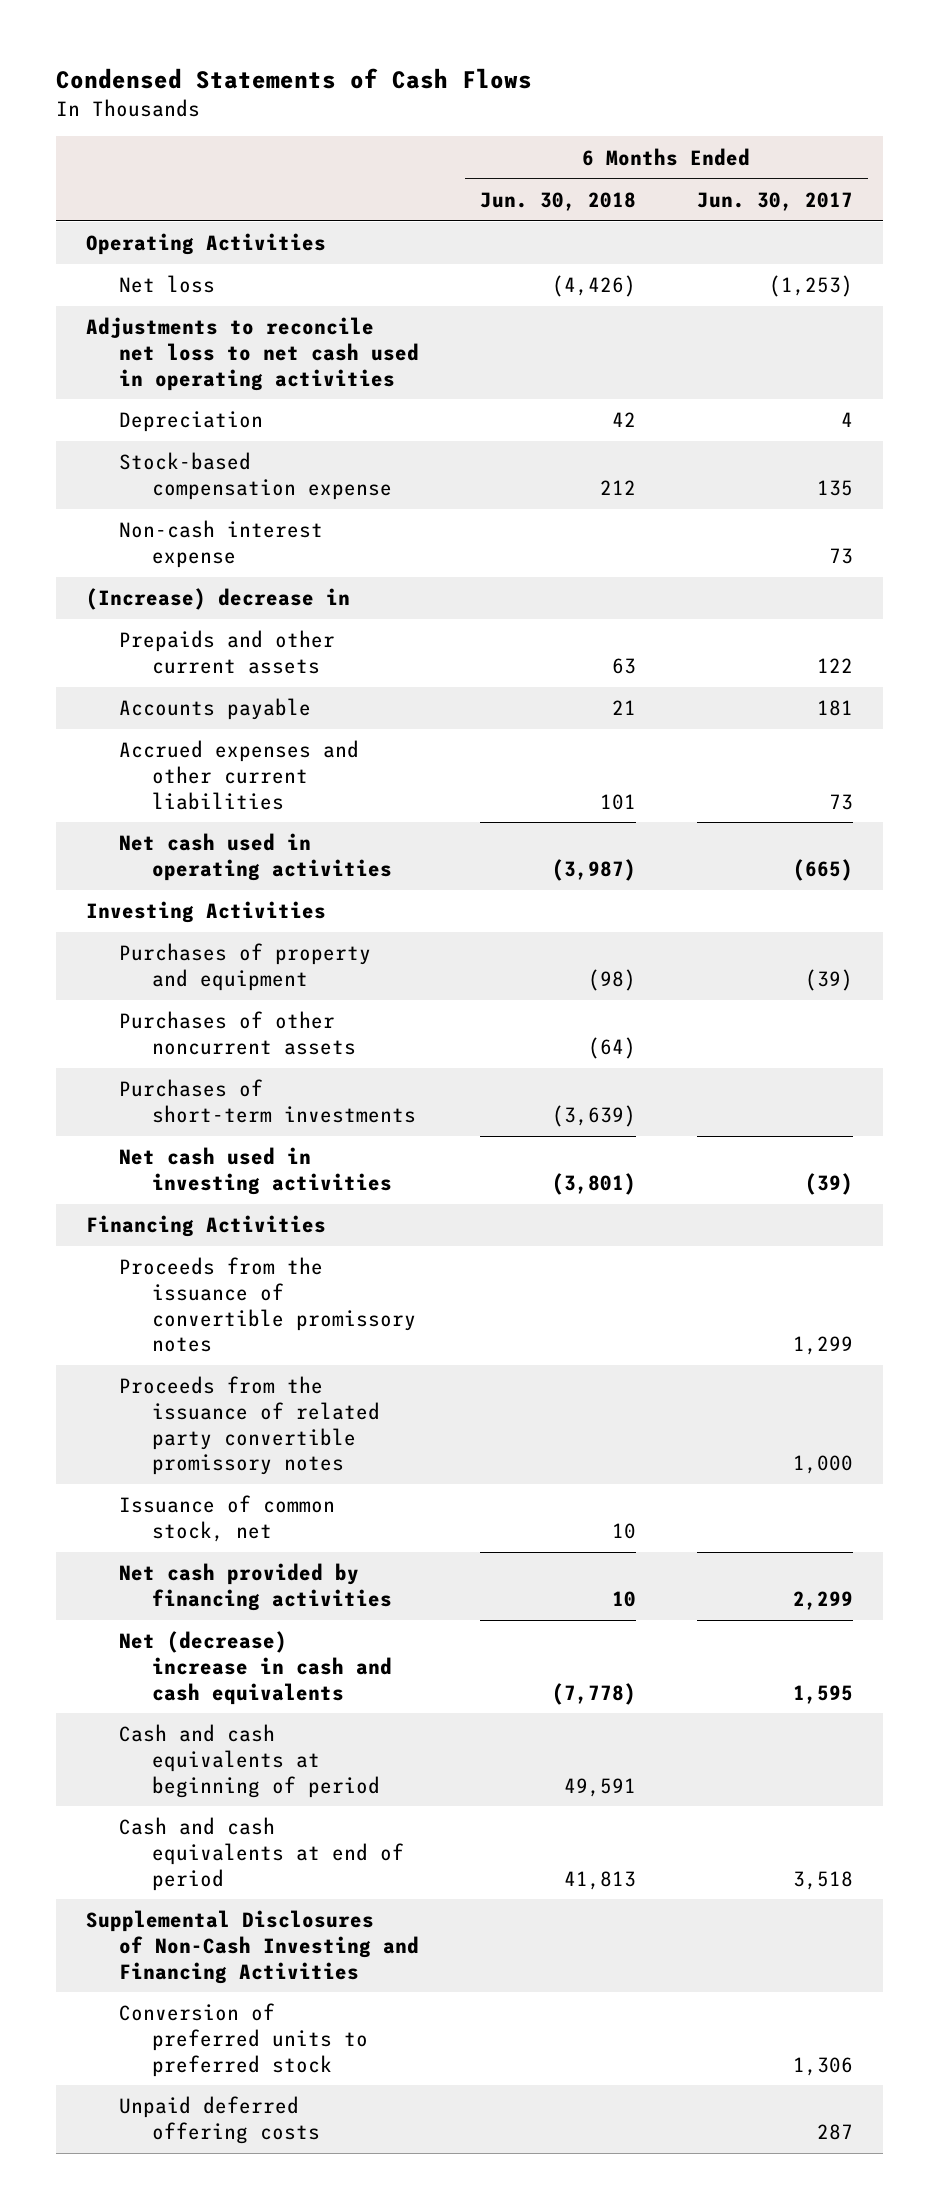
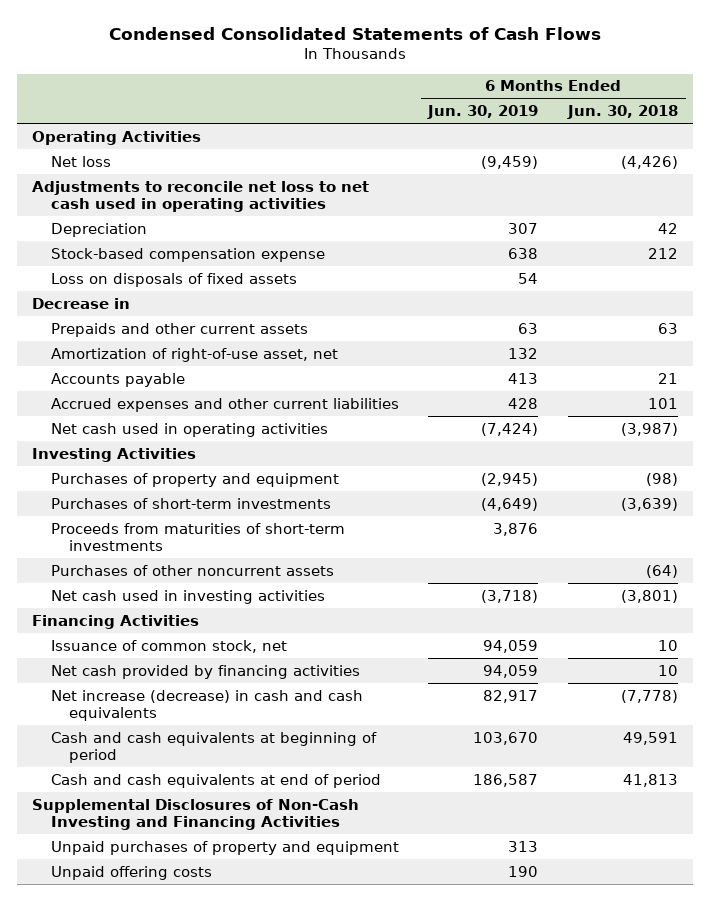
- Condensed Statements of Cash Flows
+ Condensed Consolidated Statements of Cash Flows
- | 6 Months Ended Jun. 30, 2018 | 6 Months Ended Jun. 30, 2017
+ | 6 Months Ended Jun. 30, 2019 | 6 Months Ended Jun. 30, 2018
- Non-cash interest expense | | 73
- (Increase) decrease in
+ Loss on disposals of fixed assets | 54 |
+ Decrease in
+ Amortization of right-of-use asset, net | 132 |
+ Proceeds from maturities of short-term investments | 3,876 |
moved down: Purchases of other noncurrent assets | | (64)
- Proceeds from the issuance of convertible promissory notes | | 1,299
- Proceeds from the issuance of related party convertible promissory notes | | 1,000
- Net (decrease) increase in cash and cash equivalents | (7,778) | 1,595
+ Net increase (decrease) in cash and cash equivalents | 82,917 | (7,778)
- Conversion of preferred units to preferred stock | | 1,306
- Unpaid deferred offering costs | | 287
+ Unpaid purchases of property and equipment | 313 |
+ Unpaid offering costs | 190 |

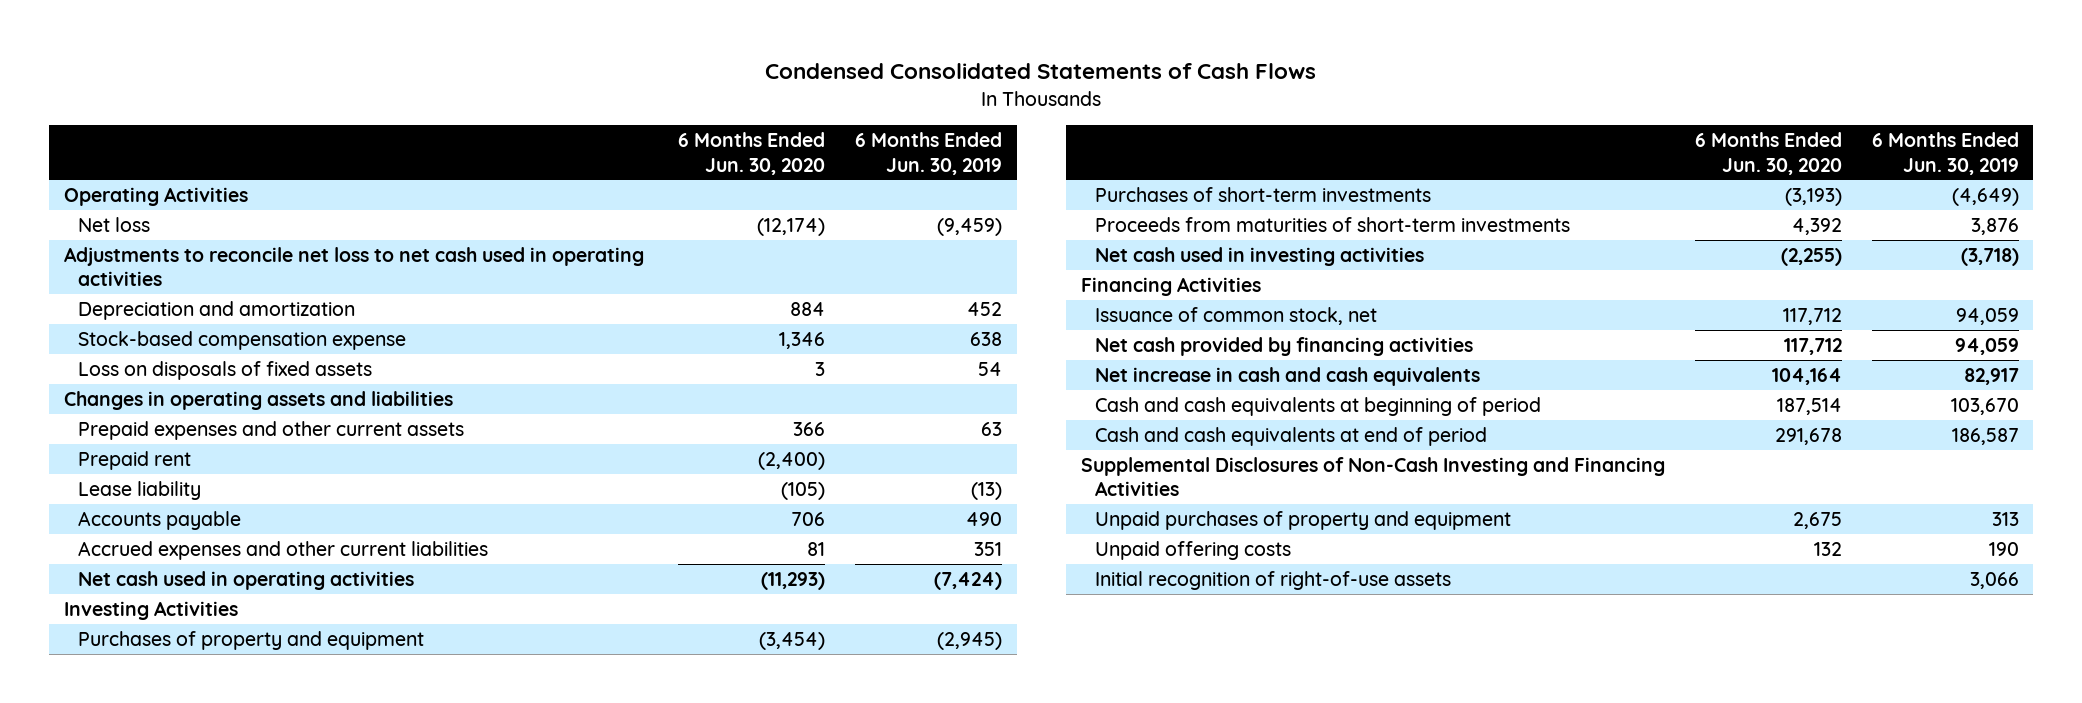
- | 6 Months Ended Jun. 30, 2019 | 6 Months Ended Jun. 30, 2018
+ | 6 Months Ended Jun. 30, 2020 | 6 Months Ended Jun. 30, 2019
- Depreciation | 307 | 42
+ Depreciation and amortization | 884 | 452
- Decrease in
- Prepaids and other current assets | 63 | 63
- Amortization of right-of-use asset, net | 132 |
- Accounts payable | 413 | 21
- Accrued expenses and other current liabilities | 428 | 101
+ Changes in operating assets and liabilities
+ Prepaid expenses and other current assets | 366 | 63
+ Prepaid rent | (2,400) |
+ Lease liability | (105) | (13)
+ Accounts payable | 706 | 490
+ Accrued expenses and other current liabilities | 81 | 351
- Purchases of other noncurrent assets | | (64)
- Net increase (decrease) in cash and cash equivalents | 82,917 | (7,778)
+ Net increase in cash and cash equivalents | 104,164 | 82,917
+ Initial recognition of right-of-use assets | | 3,066

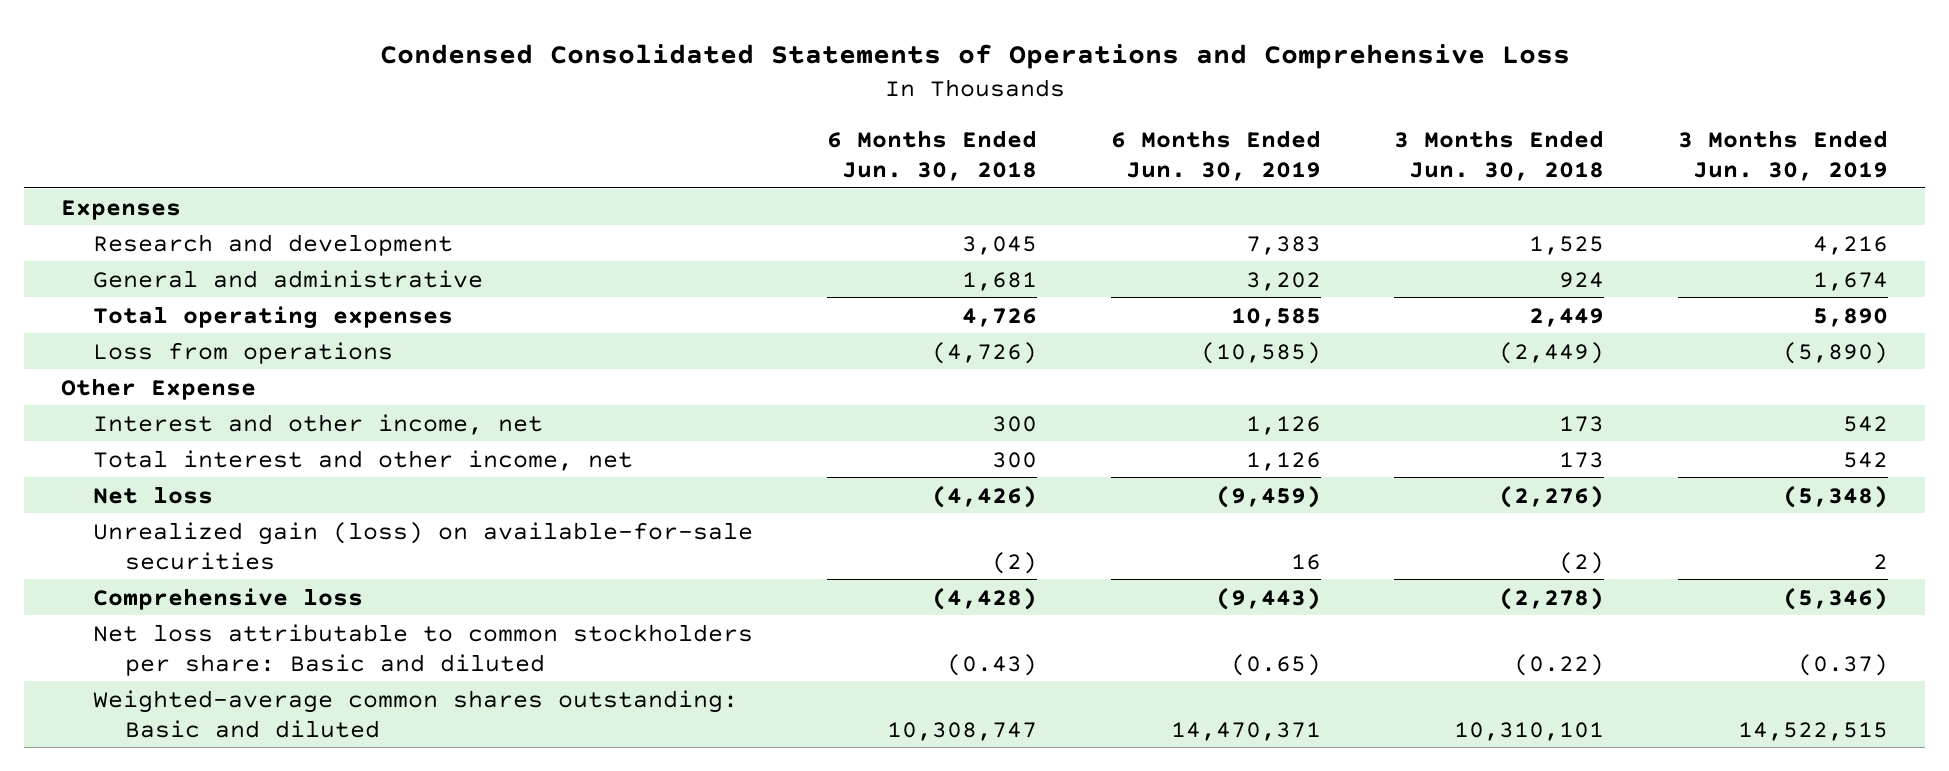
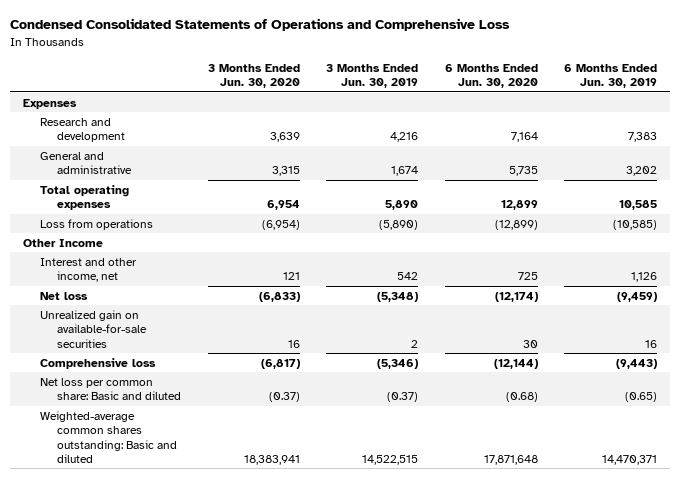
- | 6 Months Ended Jun. 30, 2018 | 6 Months Ended Jun. 30, 2019 | 3 Months Ended Jun. 30, 2018 | 3 Months Ended Jun. 30, 2019
+ | 3 Months Ended Jun. 30, 2020 | 3 Months Ended Jun. 30, 2019 | 6 Months Ended Jun. 30, 2020 | 6 Months Ended Jun. 30, 2019
- Other Expense
+ Other Income
- Total interest and other income, net | 300 | 1,126 | 173 | 542
- Unrealized gain (loss) on available-for-sale securities | (2) | 16 | (2) | 2
+ Unrealized gain on available-for-sale securities | 16 | 2 | 30 | 16
- Net loss attributable to common stockholders per share: Basic and diluted | (0.43) | (0.65) | (0.22) | (0.37)
+ Net loss per common share: Basic and diluted | (0.37) | (0.37) | (0.68) | (0.65)

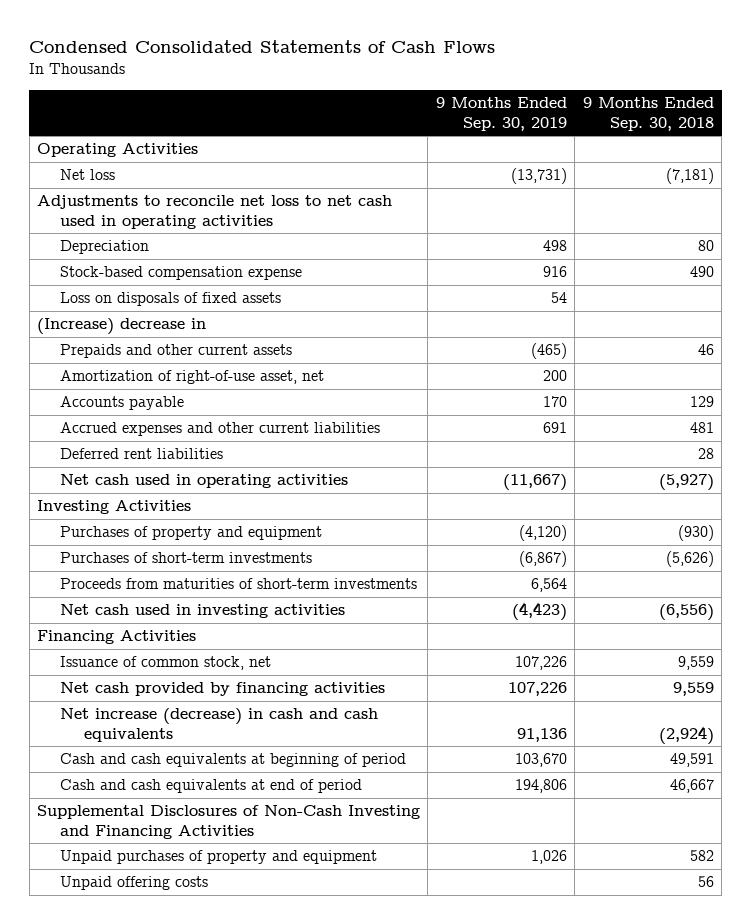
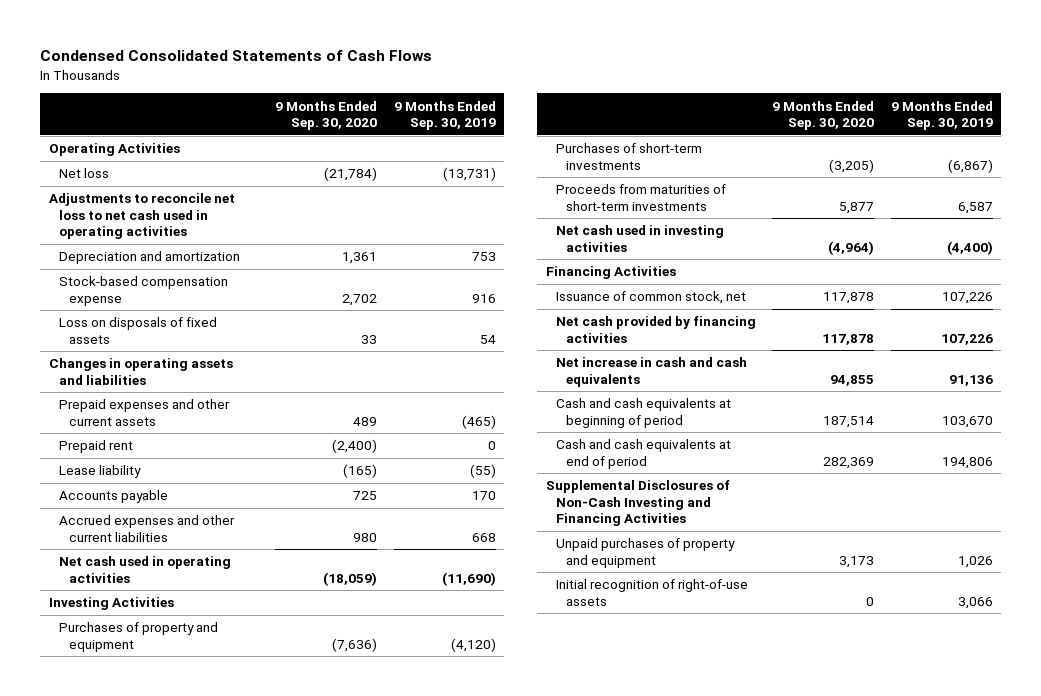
- | 9 Months Ended Sep. 30, 2019 | 9 Months Ended Sep. 30, 2018
+ | 9 Months Ended Sep. 30, 2020 | 9 Months Ended Sep. 30, 2019
- Depreciation | 498 | 80
+ Depreciation and amortization | 1,361 | 753
- (Increase) decrease in
- Prepaids and other current assets | (465) | 46
- Amortization of right-of-use asset, net | 200 |
+ Changes in operating assets and liabilities
+ Prepaid expenses and other current assets | 489 | (465)
+ Prepaid rent | (2,400) | 0
+ Lease liability | (165) | (55)
- Accrued expenses and other current liabilities | 691 | 481
- Deferred rent liabilities | | 28
- Net cash used in operating activities | (11,667) | (5,927)
+ Accrued expenses and other current liabilities | 980 | 668
+ Net cash used in operating activities | (18,059) | (11,690)
- Proceeds from maturities of short-term investments | 6,564 |
- Net cash used in investing activities | (4,423) | (6,556)
+ Proceeds from maturities of short-term investments | 5,877 | 6,587
+ Net cash used in investing activities | (4,964) | (4,400)
- Net increase (decrease) in cash and cash equivalents | 91,136 | (2,924)
+ Net increase in cash and cash equivalents | 94,855 | 91,136
- Unpaid offering costs | | 56
+ Initial recognition of right-of-use assets | 0 | 3,066

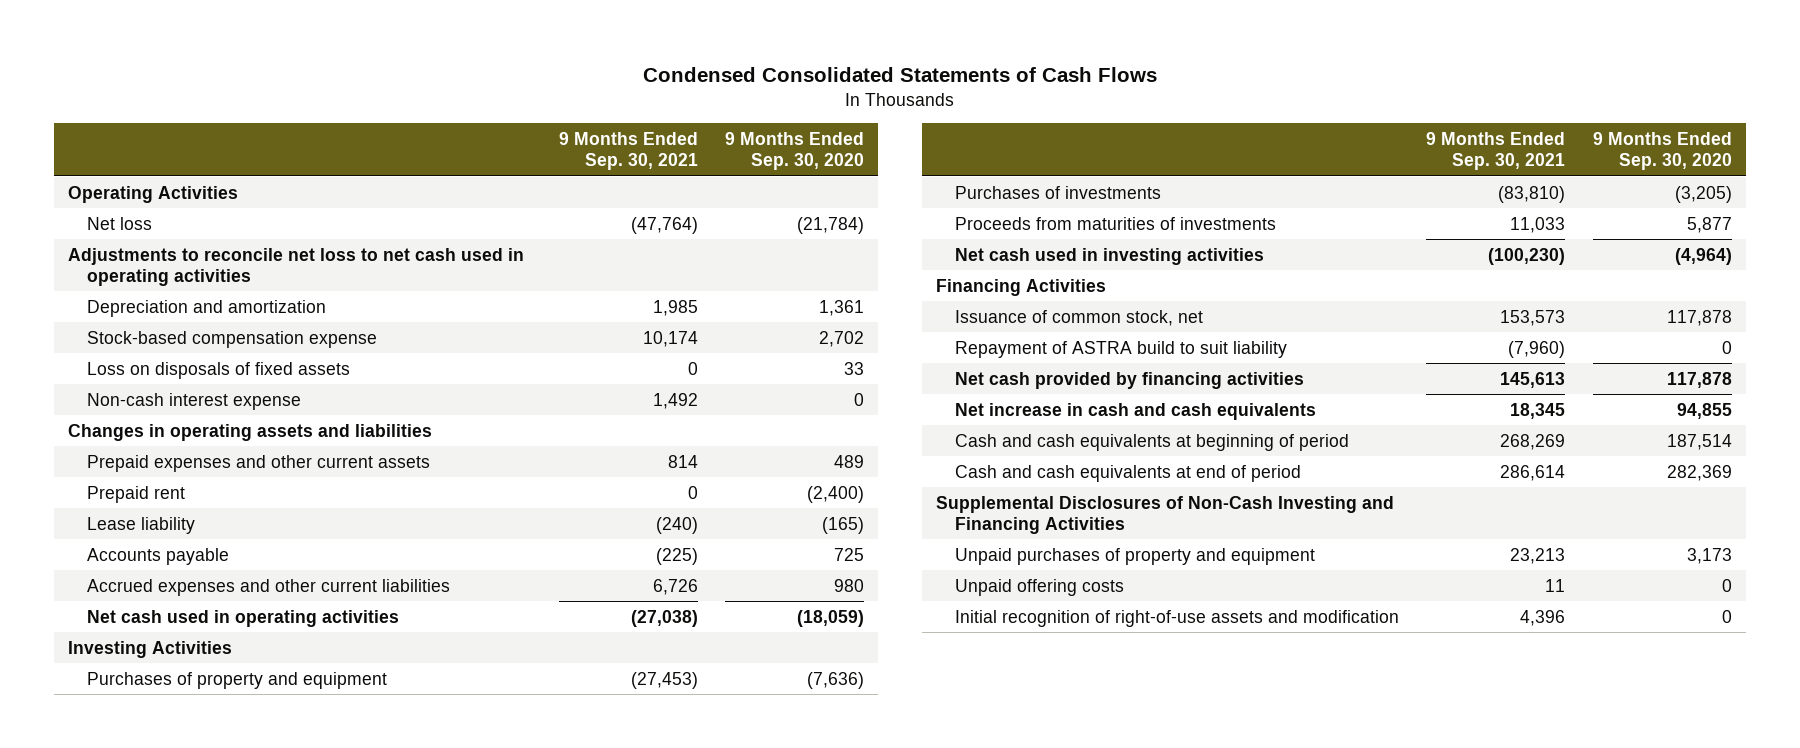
- | 9 Months Ended Sep. 30, 2020 | 9 Months Ended Sep. 30, 2019
+ | 9 Months Ended Sep. 30, 2021 | 9 Months Ended Sep. 30, 2020
+ Non-cash interest expense | 1,492 | 0
- Purchases of short-term investments | (3,205) | (6,867)
- Proceeds from maturities of short-term investments | 5,877 | 6,587
+ Purchases of investments | (83,810) | (3,205)
+ Proceeds from maturities of investments | 11,033 | 5,877
+ Repayment of ASTRA build to suit liability | (7,960) | 0
- Initial recognition of right-of-use assets | 0 | 3,066
+ Unpaid offering costs | 11 | 0
+ Initial recognition of right-of-use assets and modification | 4,396 | 0

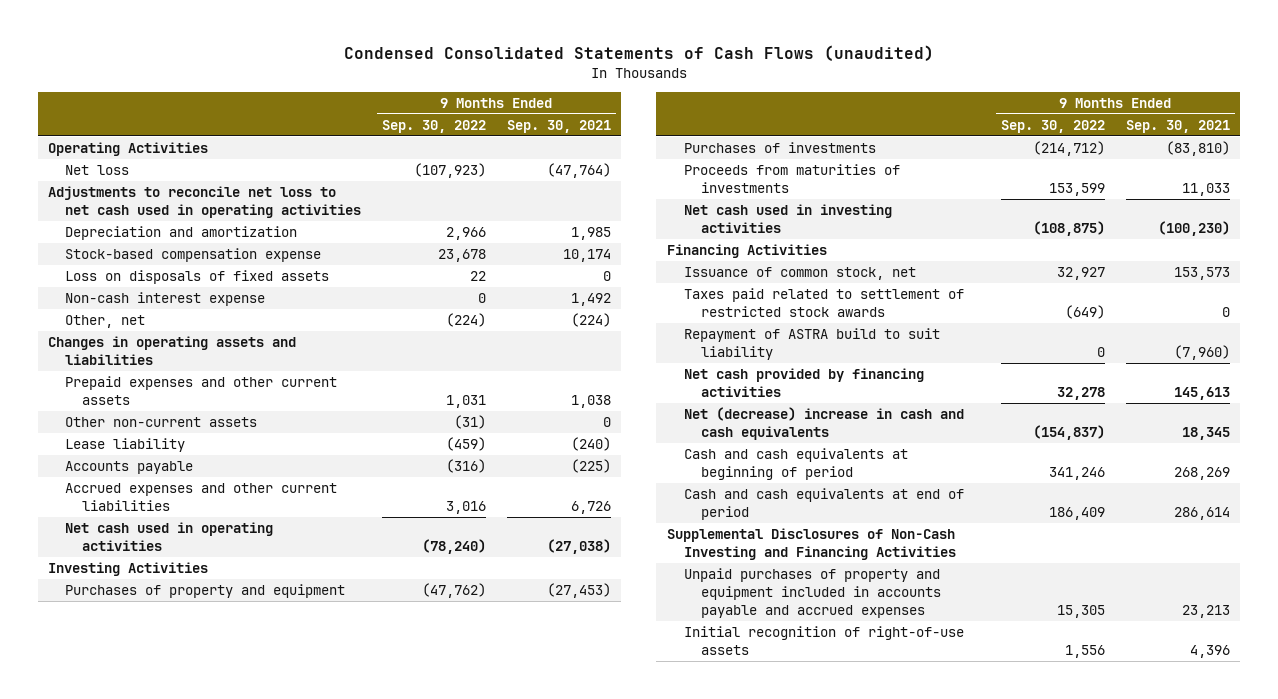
- Condensed Consolidated Statements of Cash Flows
+ Condensed Consolidated Statements of Cash Flows (unaudited)
- | 9 Months Ended Sep. 30, 2021 | 9 Months Ended Sep. 30, 2020
+ | 9 Months Ended Sep. 30, 2022 | 9 Months Ended Sep. 30, 2021
+ Other, net | (224) | (224)
- Prepaid expenses and other current assets | 814 | 489
- Prepaid rent | 0 | (2,400)
+ Prepaid expenses and other current assets | 1,031 | 1,038
+ Other non-current assets | (31) | 0
+ Taxes paid related to settlement of restricted stock awards | (649) | 0
- Net increase in cash and cash equivalents | 18,345 | 94,855
+ Net (decrease) increase in cash and cash equivalents | (154,837) | 18,345
- Unpaid purchases of property and equipment | 23,213 | 3,173
- Unpaid offering costs | 11 | 0
- Initial recognition of right-of-use assets and modification | 4,396 | 0
+ Unpaid purchases of property and equipment included in accounts payable and accrued expenses | 15,305 | 23,213
+ Initial recognition of right-of-use assets | 1,556 | 4,396

